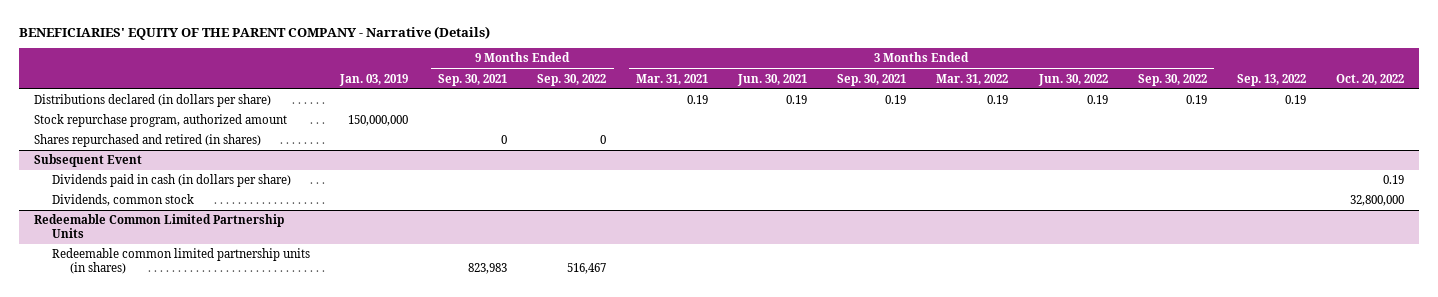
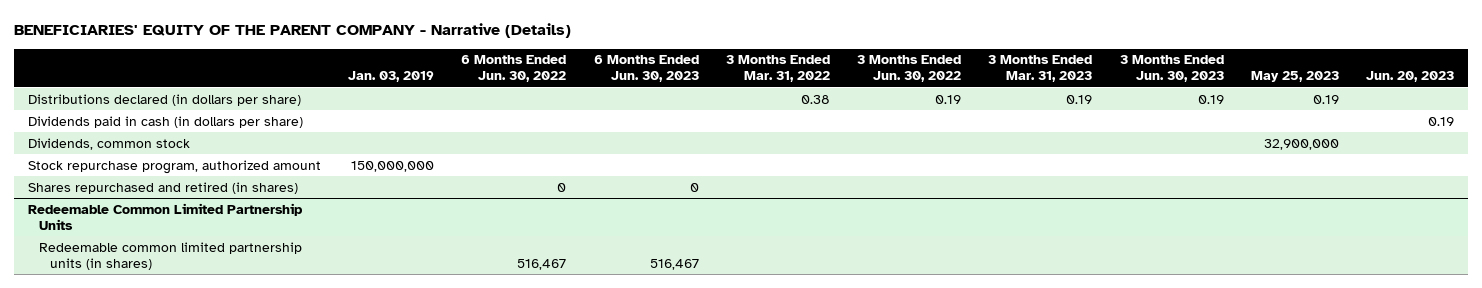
- | Jan. 03, 2019 | 9 Months Ended Sep. 30, 2021 | 9 Months Ended Sep. 30, 2022 | 3 Months Ended Mar. 31, 2021 | 3 Months Ended Jun. 30, 2021 | 3 Months Ended Sep. 30, 2021 | 3 Months Ended Mar. 31, 2022 | 3 Months Ended Jun. 30, 2022 | 3 Months Ended Sep. 30, 2022 | Sep. 13, 2022 | Oct. 20, 2022
+ | Jan. 03, 2019 | 6 Months Ended Jun. 30, 2022 | 6 Months Ended Jun. 30, 2023 | 3 Months Ended Mar. 31, 2022 | 3 Months Ended Jun. 30, 2022 | 3 Months Ended Mar. 31, 2023 | 3 Months Ended Jun. 30, 2023 | May 25, 2023 | Jun. 20, 2023
- Distributions declared (in dollars per share) | | | | 0.19 | 0.19 | 0.19 | 0.19 | 0.19 | 0.19 | 0.19 |
+ Distributions declared (in dollars per share) | | | | 0.38 | 0.19 | 0.19 | 0.19 | 0.19 |
+ Dividends paid in cash (in dollars per share) | | | | | | | | | 0.19
+ Dividends, common stock | | | | | | | | 32,900,000 |
- Subsequent Event
- Dividends paid in cash (in dollars per share) | | | | | | | | | | | 0.19
- Dividends, common stock | | | | | | | | | | | 32,800,000

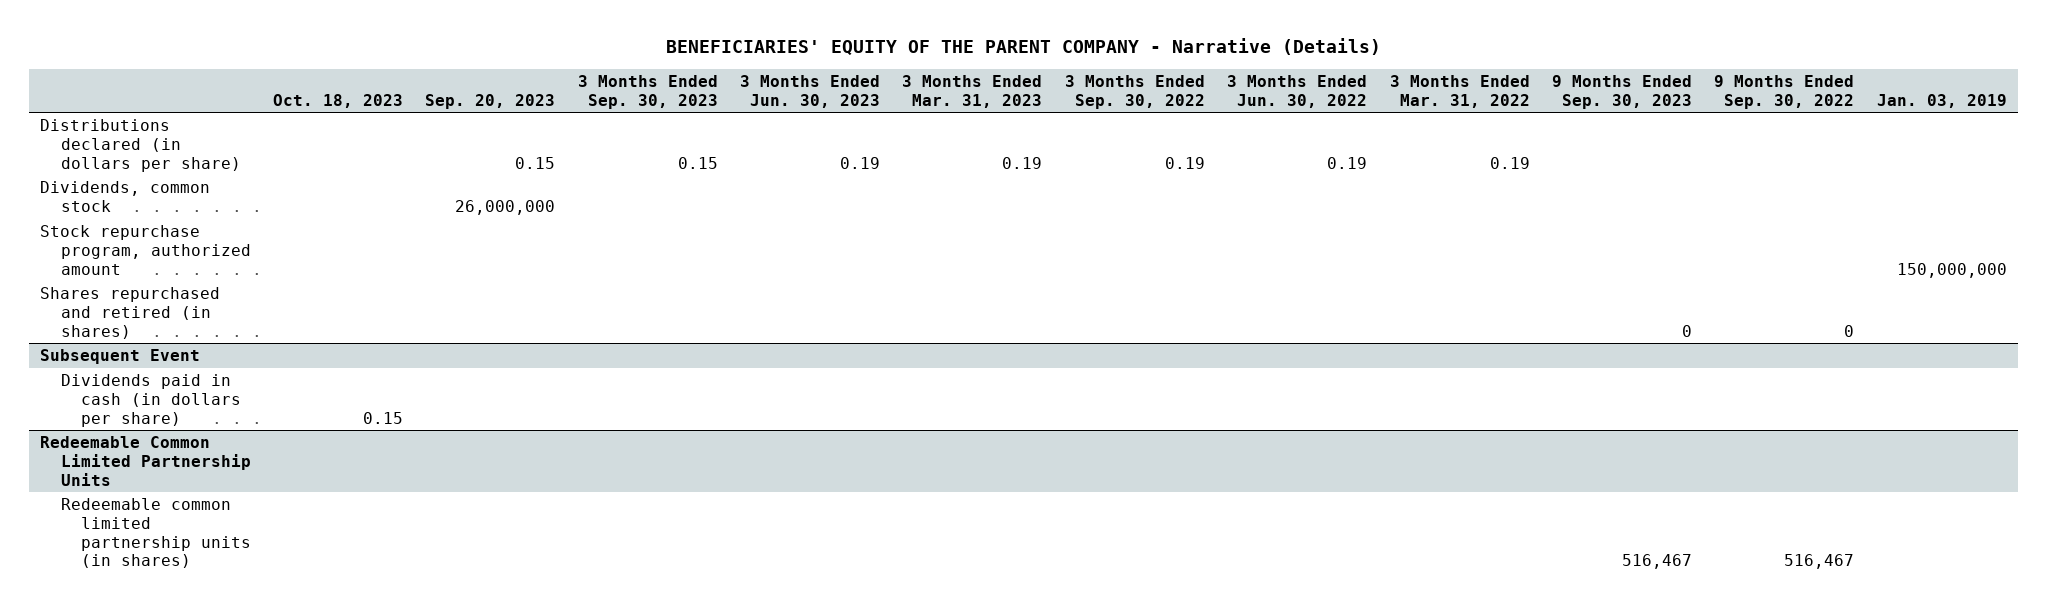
- | Jan. 03, 2019 | 6 Months Ended Jun. 30, 2022 | 6 Months Ended Jun. 30, 2023 | 3 Months Ended Mar. 31, 2022 | 3 Months Ended Jun. 30, 2022 | 3 Months Ended Mar. 31, 2023 | 3 Months Ended Jun. 30, 2023 | May 25, 2023 | Jun. 20, 2023
+ | Oct. 18, 2023 | Sep. 20, 2023 | 3 Months Ended Sep. 30, 2023 | 3 Months Ended Jun. 30, 2023 | 3 Months Ended Mar. 31, 2023 | 3 Months Ended Sep. 30, 2022 | 3 Months Ended Jun. 30, 2022 | 3 Months Ended Mar. 31, 2022 | 9 Months Ended Sep. 30, 2023 | 9 Months Ended Sep. 30, 2022 | Jan. 03, 2019
- Distributions declared (in dollars per share) | | | | 0.38 | 0.19 | 0.19 | 0.19 | 0.19 |
- Dividends paid in cash (in dollars per share) | | | | | | | | | 0.19
+ Distributions declared (in dollars per share) | | 0.15 | 0.15 | 0.19 | 0.19 | 0.19 | 0.19 | 0.19 | | |
+ Subsequent Event
+ Dividends paid in cash (in dollars per share) | 0.15 | | | | | | | | | |

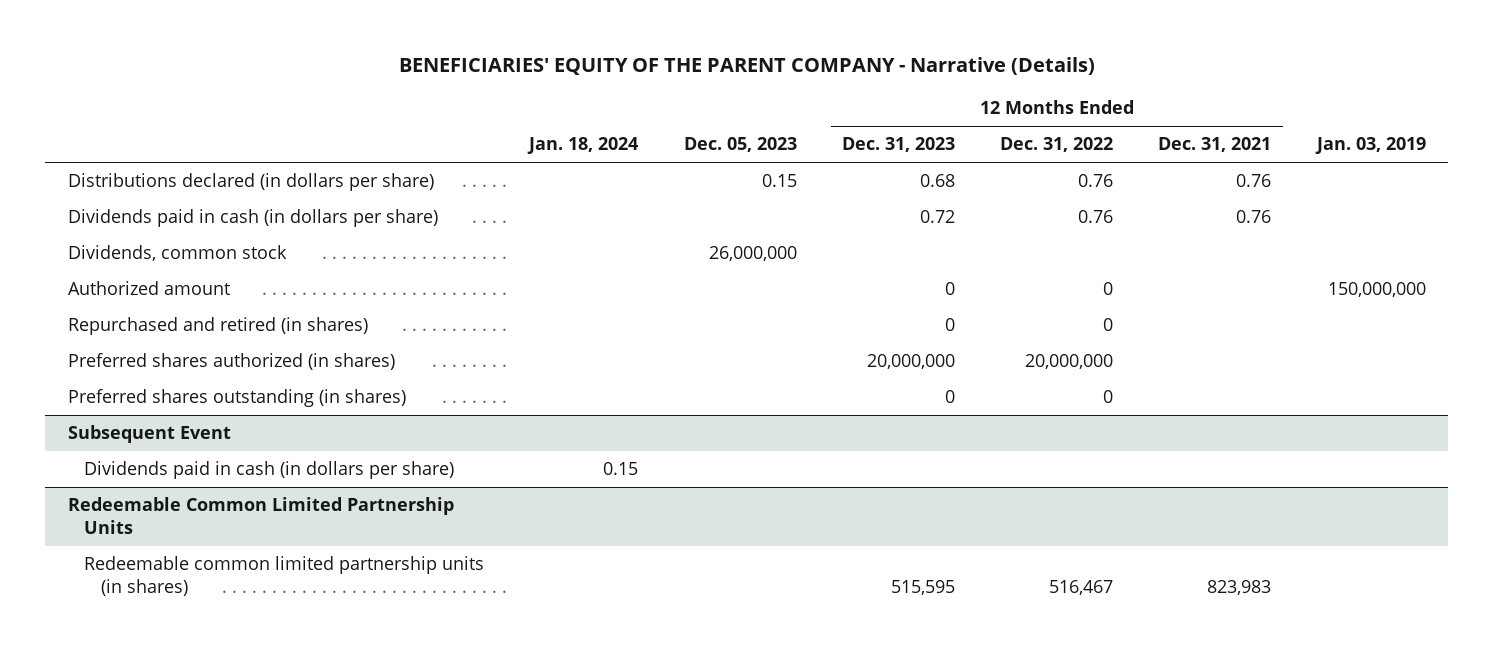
- | Oct. 18, 2023 | Sep. 20, 2023 | 3 Months Ended Sep. 30, 2023 | 3 Months Ended Jun. 30, 2023 | 3 Months Ended Mar. 31, 2023 | 3 Months Ended Sep. 30, 2022 | 3 Months Ended Jun. 30, 2022 | 3 Months Ended Mar. 31, 2022 | 9 Months Ended Sep. 30, 2023 | 9 Months Ended Sep. 30, 2022 | Jan. 03, 2019
+ | Jan. 18, 2024 | Dec. 05, 2023 | 12 Months Ended Dec. 31, 2023 | 12 Months Ended Dec. 31, 2022 | 12 Months Ended Dec. 31, 2021 | Jan. 03, 2019
+ Dividends paid in cash (in dollars per share) | | | 0.72 | 0.76 | 0.76 |
- Stock repurchase program, authorized amount | | | | | | | | | | | 150,000,000
- Shares repurchased and retired (in shares) | | | | | | | | | 0 | 0 |
+ Authorized amount | | | 0 | 0 | | 150,000,000
+ Repurchased and retired (in shares) | | | 0 | 0 | |
+ Preferred shares authorized (in shares) | | | 20,000,000 | 20,000,000 | |
+ Preferred shares outstanding (in shares) | | | 0 | 0 | |

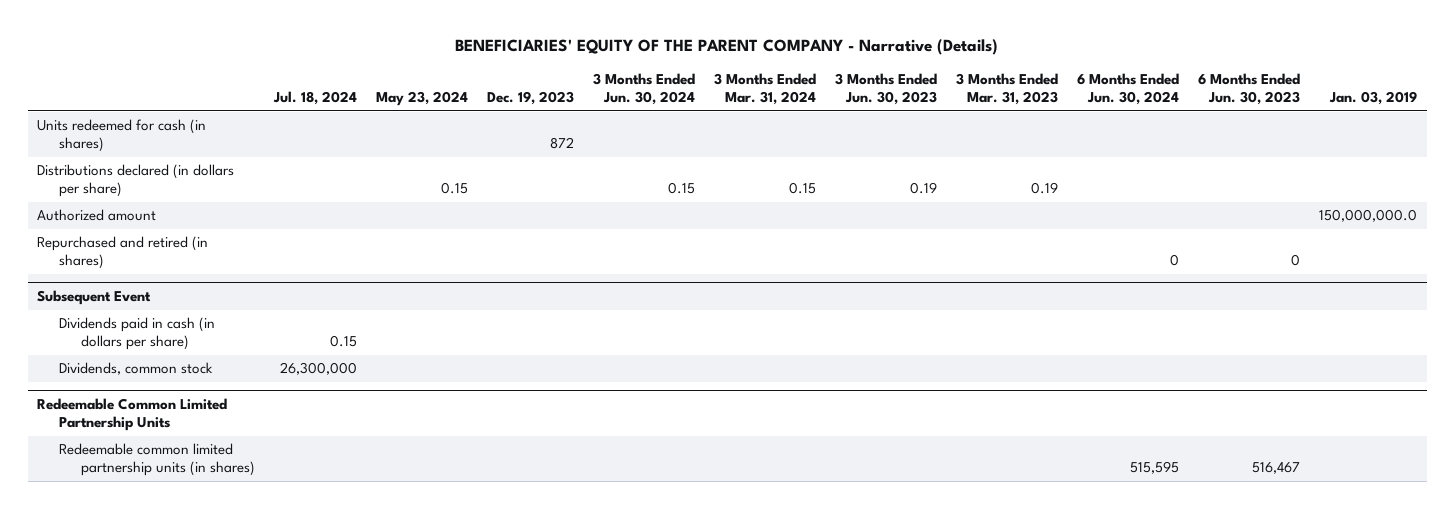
- | Jan. 18, 2024 | Dec. 05, 2023 | 12 Months Ended Dec. 31, 2023 | 12 Months Ended Dec. 31, 2022 | 12 Months Ended Dec. 31, 2021 | Jan. 03, 2019
+ | Jul. 18, 2024 | May 23, 2024 | Dec. 19, 2023 | 3 Months Ended Jun. 30, 2024 | 3 Months Ended Mar. 31, 2024 | 3 Months Ended Jun. 30, 2023 | 3 Months Ended Mar. 31, 2023 | 6 Months Ended Jun. 30, 2024 | 6 Months Ended Jun. 30, 2023 | Jan. 03, 2019
+ Units redeemed for cash (in shares) | | | 872 | | | | | | |
- Dividends paid in cash (in dollars per share) | | | 0.72 | 0.76 | 0.76 |
- Dividends, common stock | | 26,000,000 | | | |
- Authorized amount | | | 0 | 0 | | 150,000,000
+ Authorized amount | | | | | | | | | | 150,000,000.0
- Preferred shares authorized (in shares) | | | 20,000,000 | 20,000,000 | |
- Preferred shares outstanding (in shares) | | | 0 | 0 | |
@ Subsequent Event
+ Dividends, common stock | 26,300,000 | | | | | | | | |

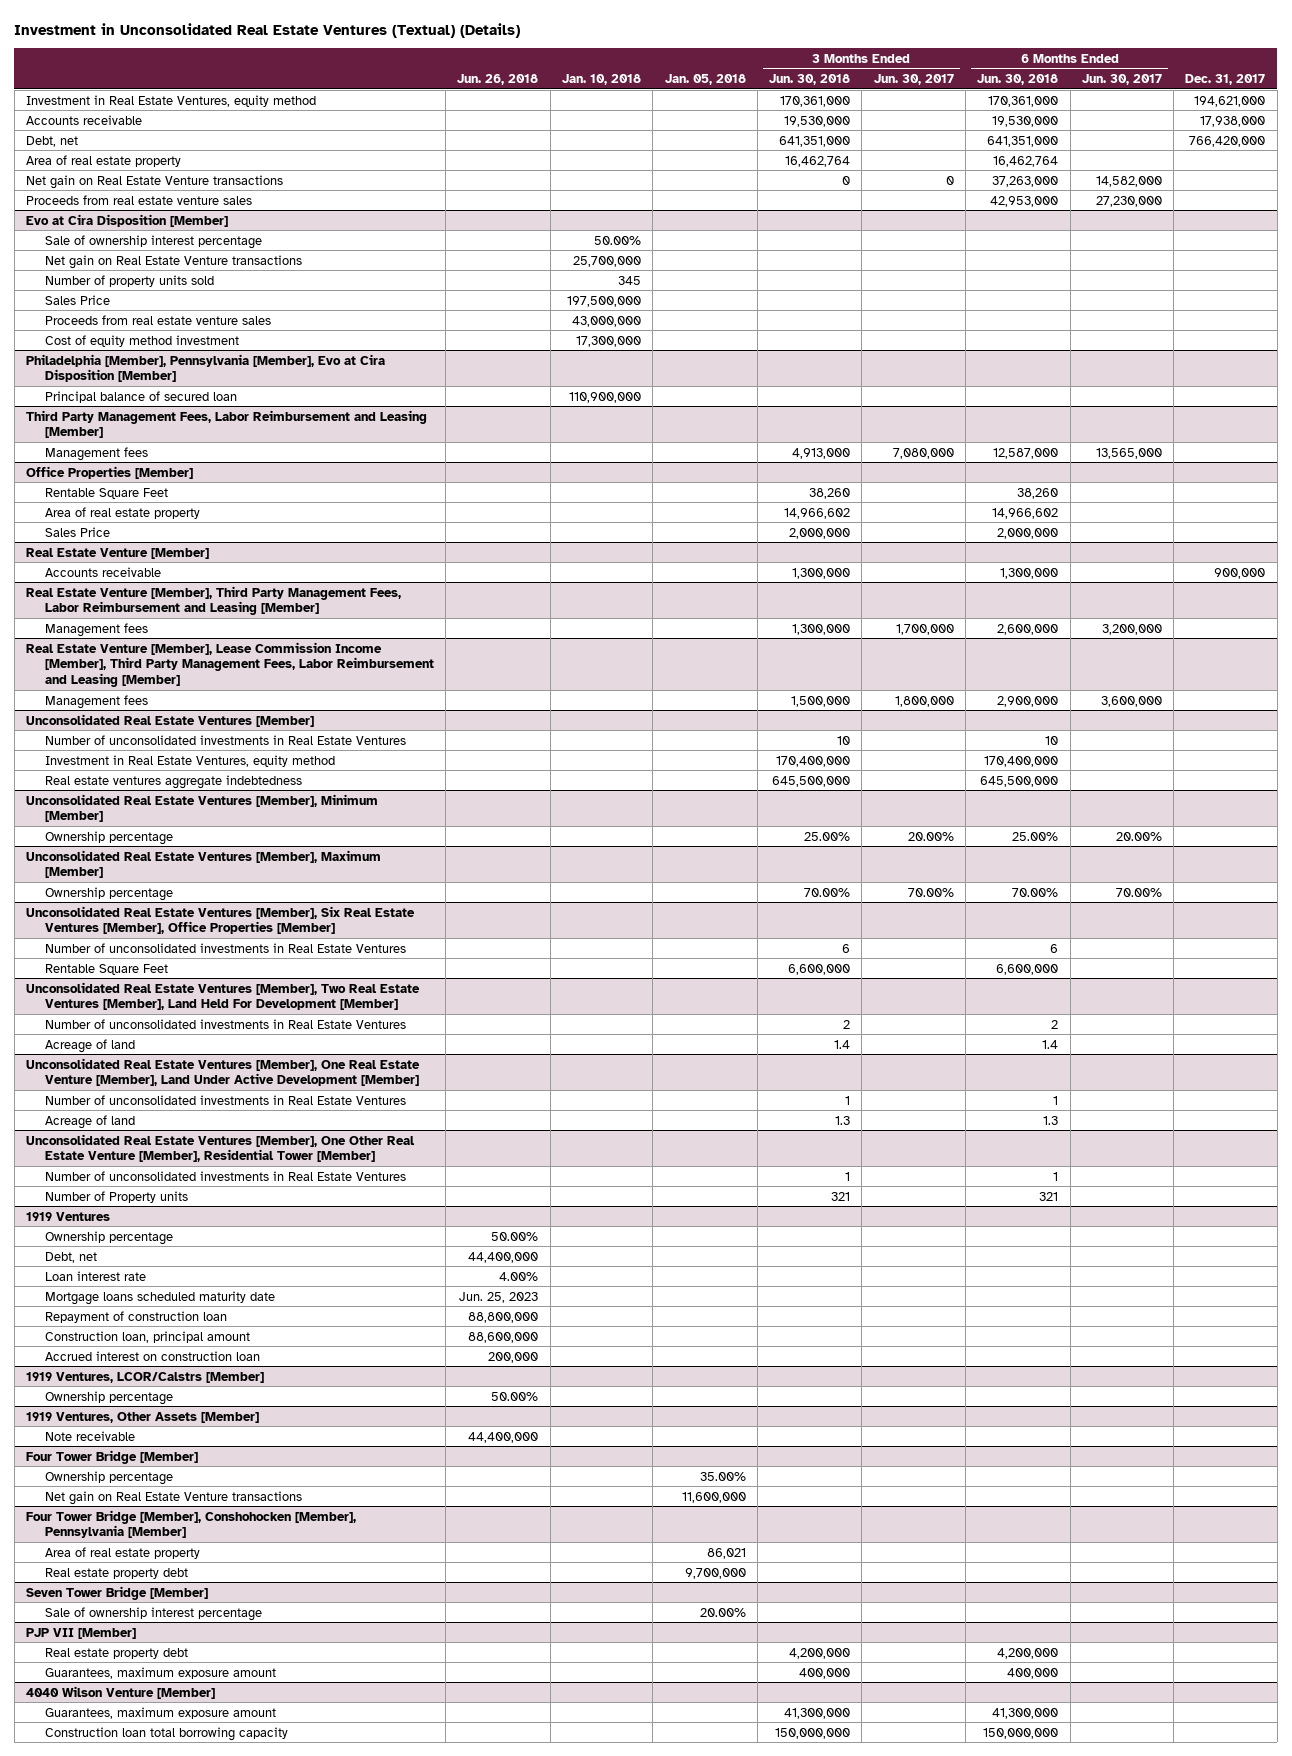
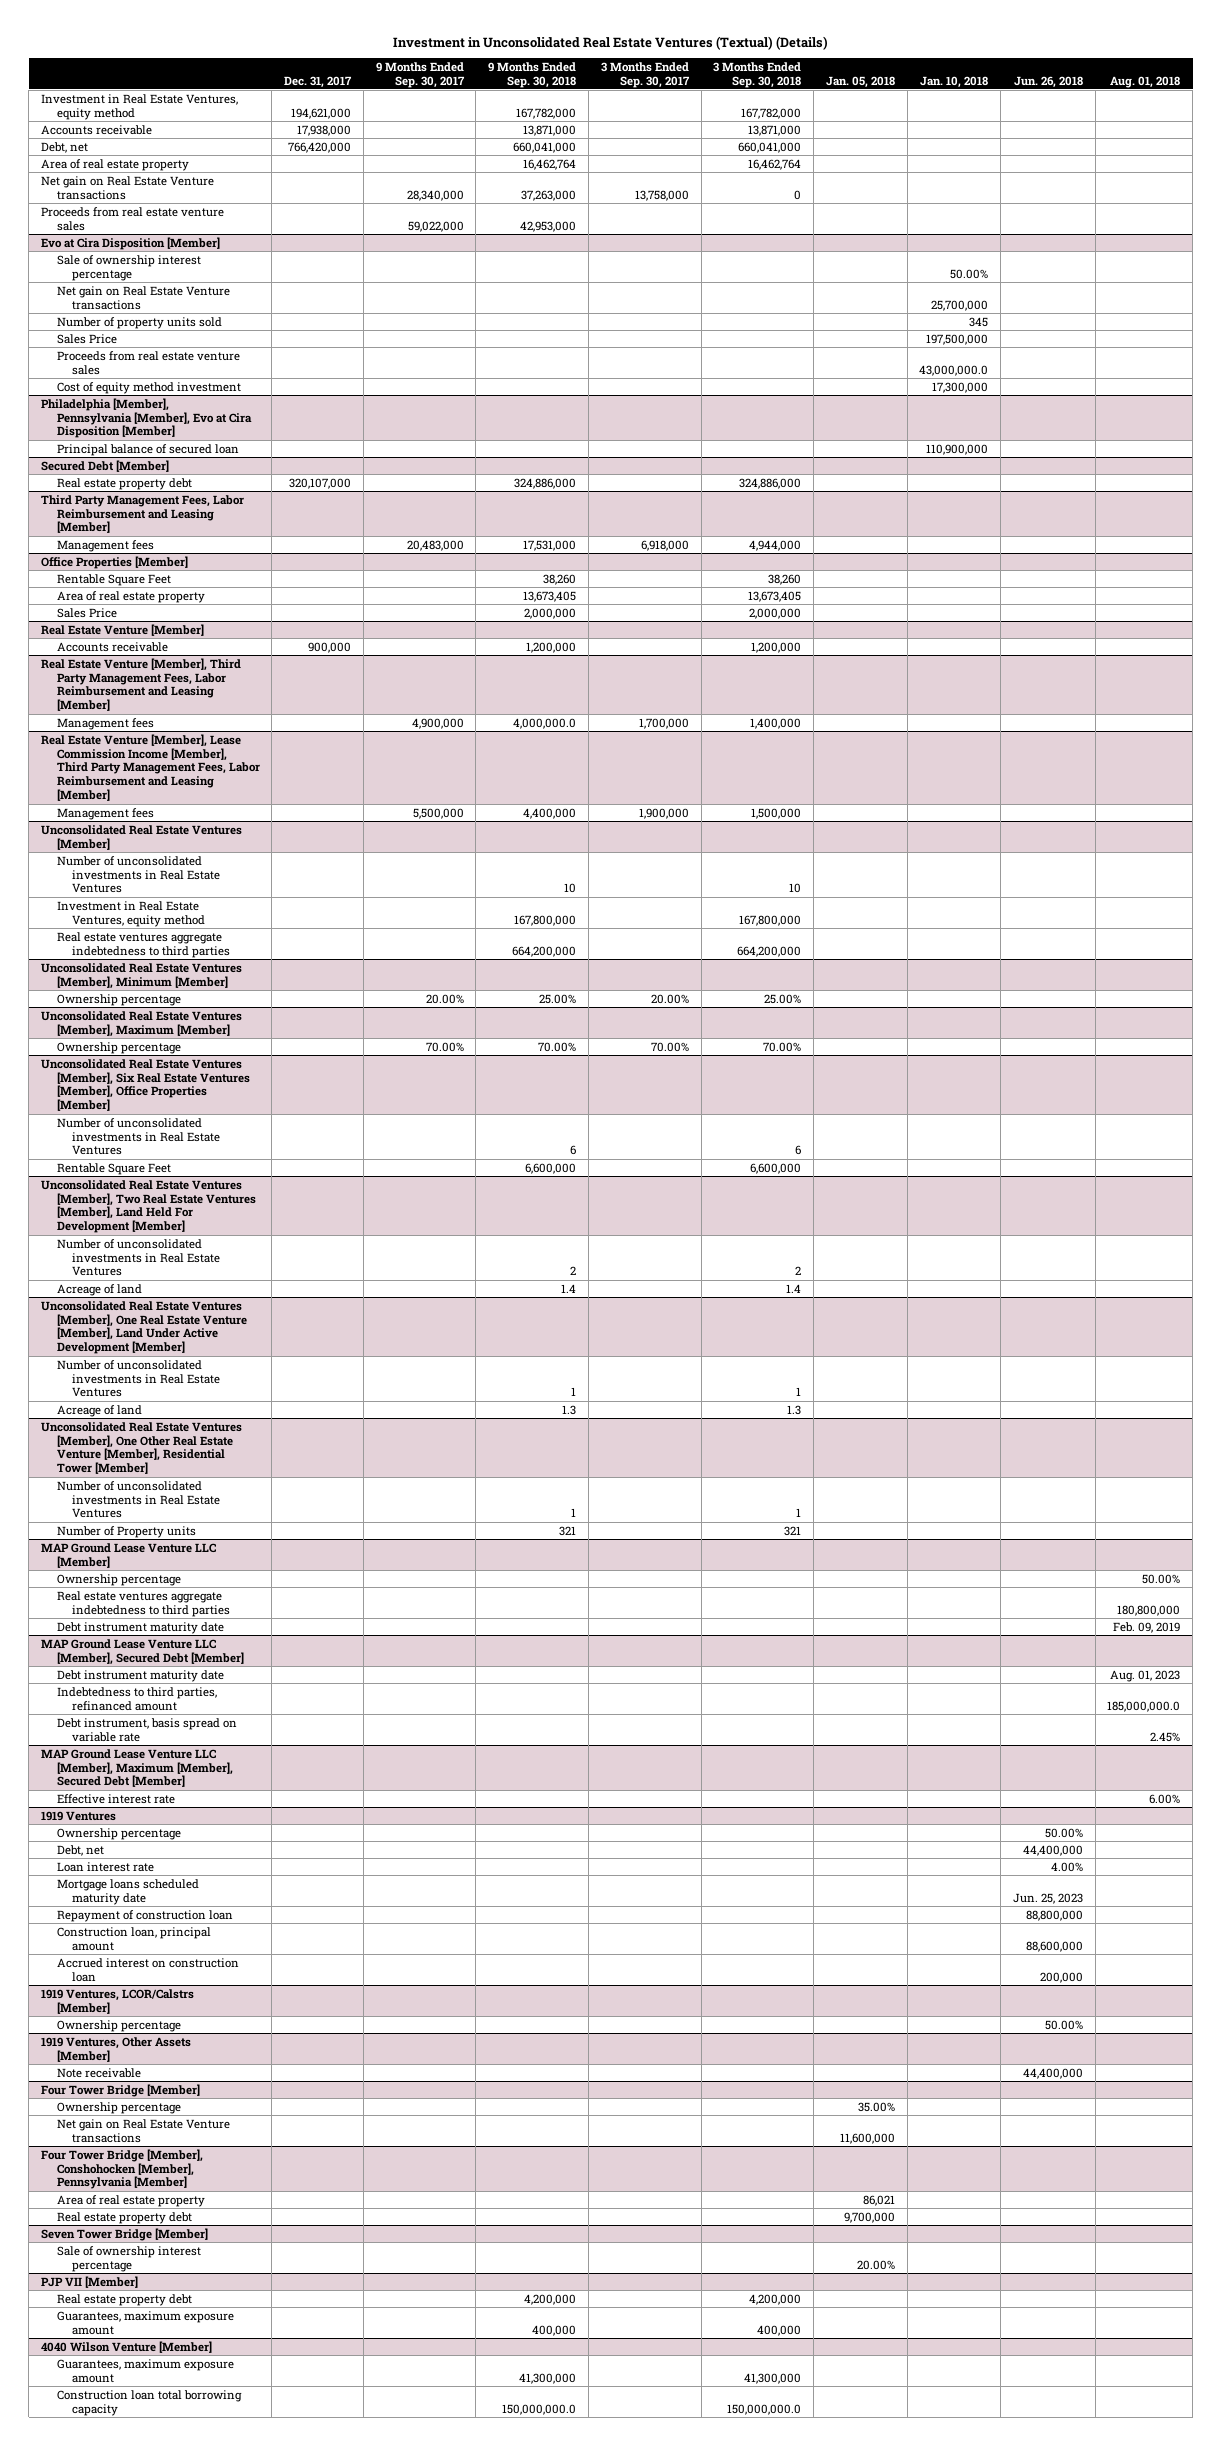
- | Jun. 26, 2018 | Jan. 10, 2018 | Jan. 05, 2018 | 3 Months Ended Jun. 30, 2018 | 3 Months Ended Jun. 30, 2017 | 6 Months Ended Jun. 30, 2018 | 6 Months Ended Jun. 30, 2017 | Dec. 31, 2017
+ | Dec. 31, 2017 | 9 Months Ended Sep. 30, 2017 | 9 Months Ended Sep. 30, 2018 | 3 Months Ended Sep. 30, 2017 | 3 Months Ended Sep. 30, 2018 | Jan. 05, 2018 | Jan. 10, 2018 | Jun. 26, 2018 | Aug. 01, 2018
@ Evo at Cira Disposition [Member]
- Proceeds from real estate venture sales | | 43,000,000 | | | | | |
+ Proceeds from real estate venture sales | | | | | | | 43,000,000.0 | |
+ Secured Debt [Member]
+ Real estate property debt | 320,107,000 | | 324,886,000 | | 324,886,000 | | | |
@ Unconsolidated Real Estate Ventures [Member]
- Real estate ventures aggregate indebtedness | | | | 645,500,000 | | 645,500,000 | |
+ Real estate ventures aggregate indebtedness to third parties | | | 664,200,000 | | 664,200,000 | | | |
+ MAP Ground Lease Venture LLC [Member]
+ Ownership percentage | | | | | | | | | 50.00%
+ Real estate ventures aggregate indebtedness to third parties | | | | | | | | | 180,800,000
+ Debt instrument maturity date | | | | | | | | | Feb. 09, 2019
+ MAP Ground Lease Venture LLC [Member], Secured Debt [Member]
+ Debt instrument maturity date | | | | | | | | | Aug. 01, 2023
+ Indebtedness to third parties, refinanced amount | | | | | | | | | 185,000,000.0
+ Debt instrument, basis spread on variable rate | | | | | | | | | 2.45%
+ MAP Ground Lease Venture LLC [Member], Maximum [Member], Secured Debt [Member]
+ Effective interest rate | | | | | | | | | 6.00%

